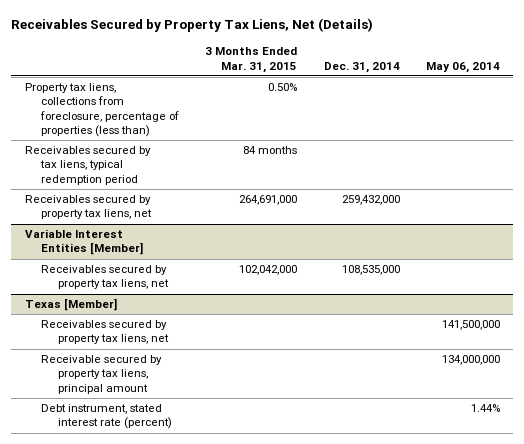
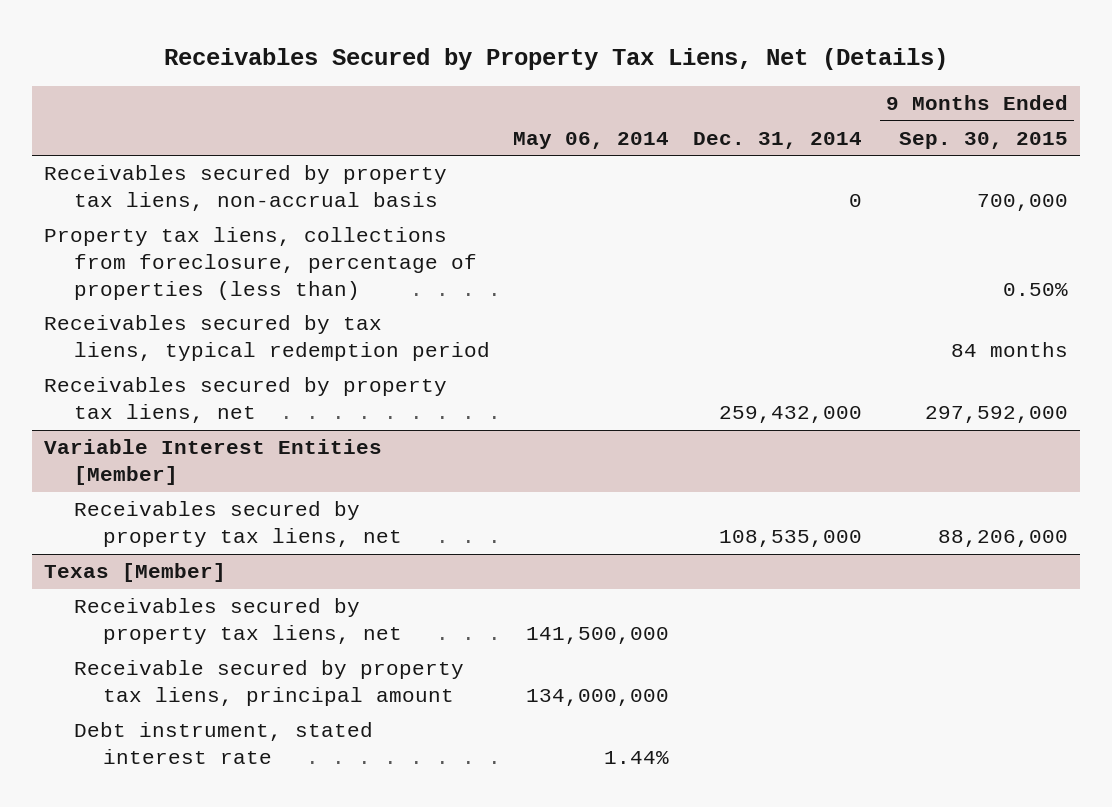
- | 3 Months Ended Mar. 31, 2015 | Dec. 31, 2014 | May 06, 2014
+ | May 06, 2014 | Dec. 31, 2014 | 9 Months Ended Sep. 30, 2015
+ Receivables secured by property tax liens, non-accrual basis | | 0 | 700,000
@ Texas [Member]
- Debt instrument, stated interest rate (percent) | | | 1.44%
+ Debt instrument, stated interest rate | 1.44% | |

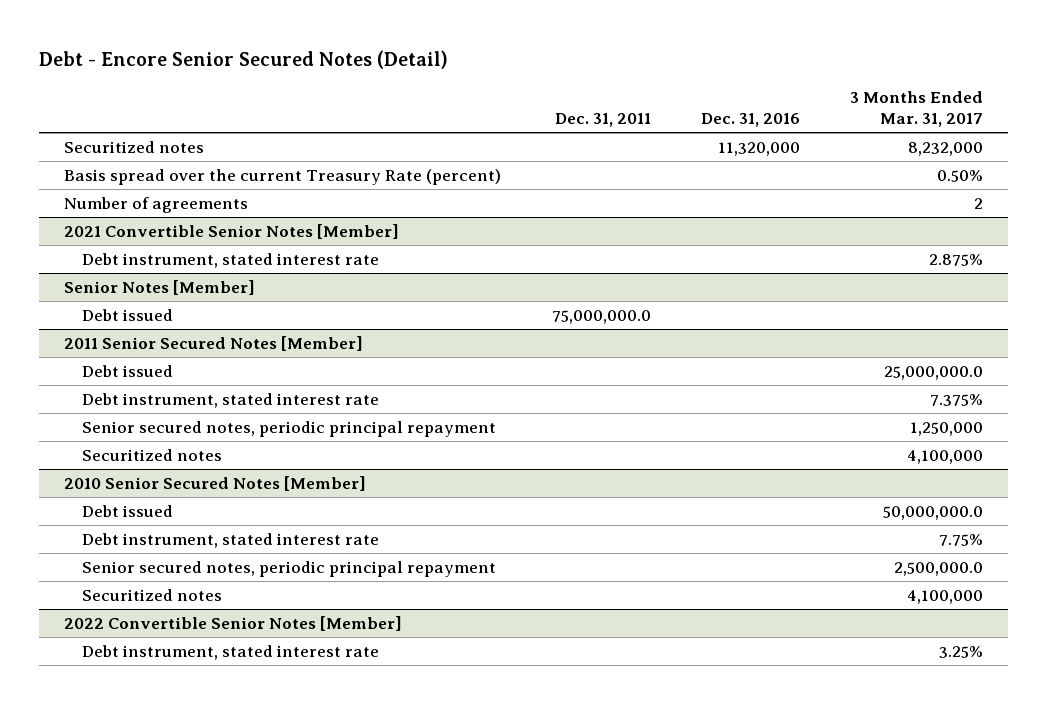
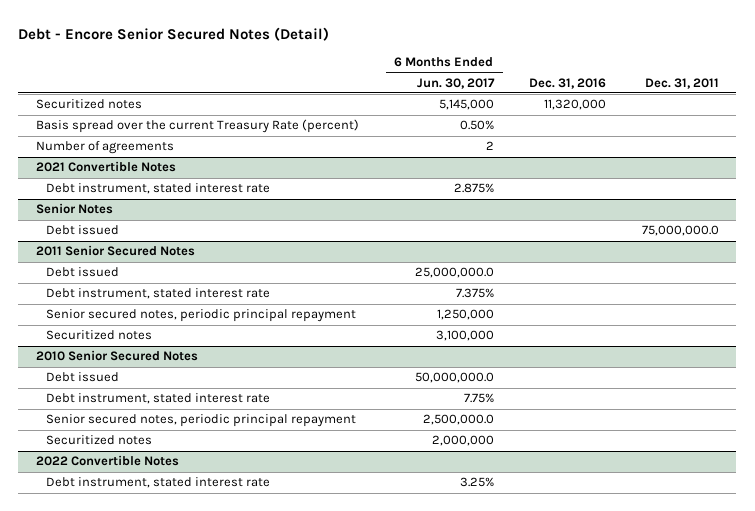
- | Dec. 31, 2011 | Dec. 31, 2016 | 3 Months Ended Mar. 31, 2017
+ | 6 Months Ended Jun. 30, 2017 | Dec. 31, 2016 | Dec. 31, 2011
- 2021 Convertible Senior Notes [Member]
+ 2021 Convertible Notes
- Senior Notes [Member]
+ Senior Notes
- 2011 Senior Secured Notes [Member]
+ 2011 Senior Secured Notes
- 2010 Senior Secured Notes [Member]
+ 2010 Senior Secured Notes
- 2022 Convertible Senior Notes [Member]
+ 2022 Convertible Notes

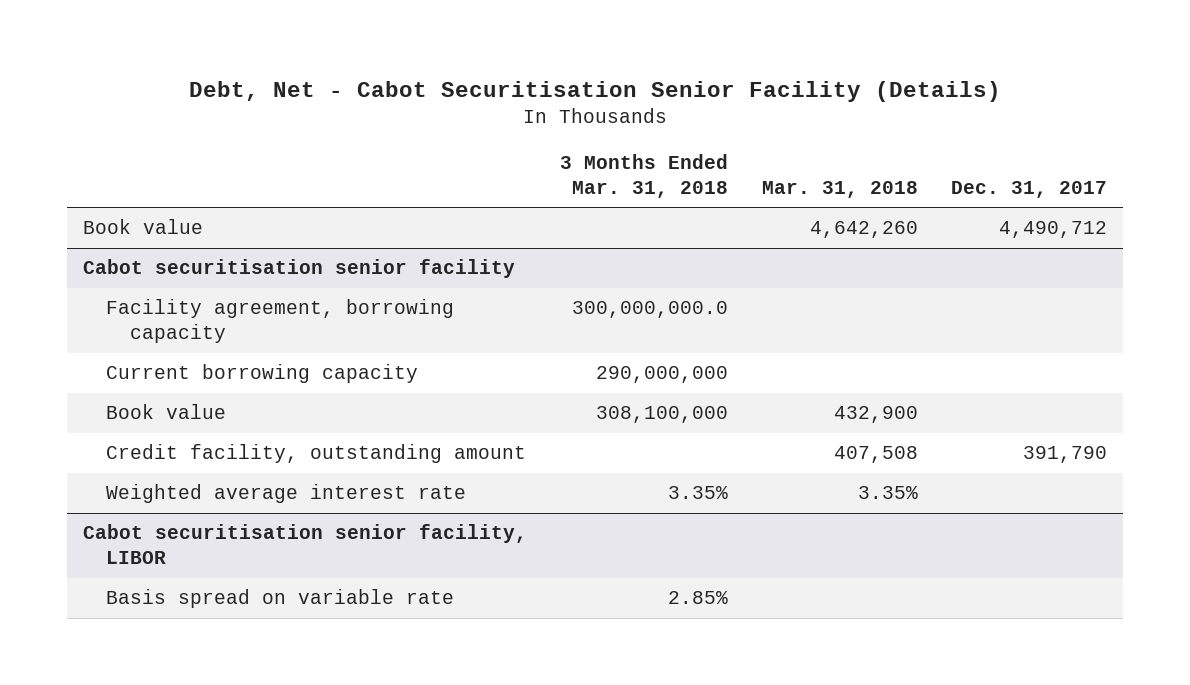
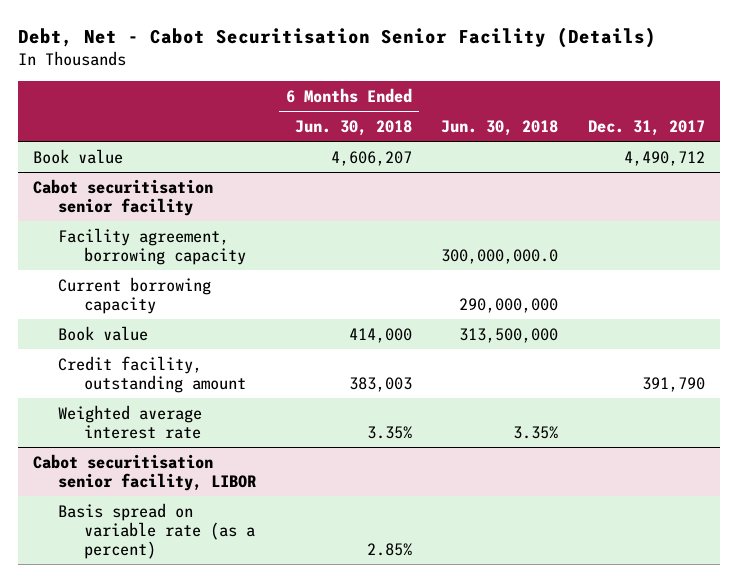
- | 3 Months Ended Mar. 31, 2018 | Mar. 31, 2018 | Dec. 31, 2017
+ | 6 Months Ended Jun. 30, 2018 | Jun. 30, 2018 | Dec. 31, 2017
@ Cabot securitisation senior facility, LIBOR
- Basis spread on variable rate | 2.85% | |
+ Basis spread on variable rate (as a percent) | 2.85% | |

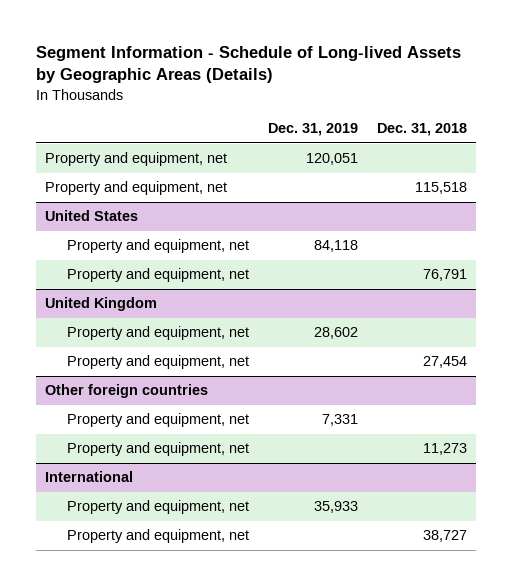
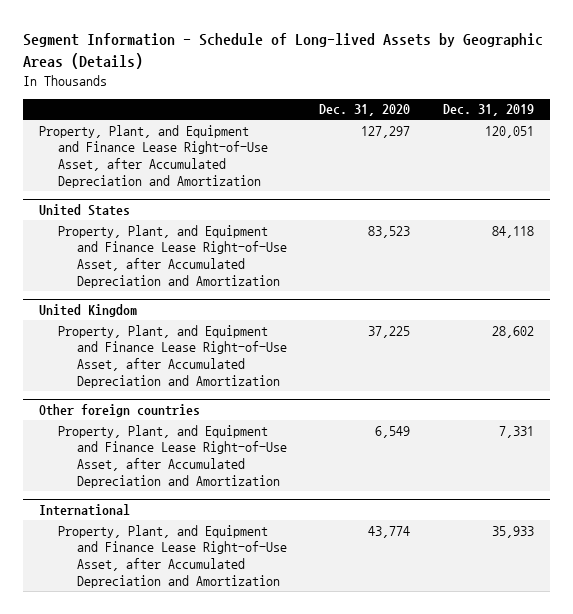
- | Dec. 31, 2019 | Dec. 31, 2018
+ | Dec. 31, 2020 | Dec. 31, 2019
- Property and equipment, net | 120,051 |
- Property and equipment, net | | 115,518
+ Property, Plant, and Equipment and Finance Lease Right-of-Use Asset, after Accumulated Depreciation and Amortization | 127,297 | 120,051
@ United States
- Property and equipment, net | 84,118 |
- Property and equipment, net | | 76,791
+ Property, Plant, and Equipment and Finance Lease Right-of-Use Asset, after Accumulated Depreciation and Amortization | 83,523 | 84,118
@ United Kingdom
- Property and equipment, net | 28,602 |
- Property and equipment, net | | 27,454
+ Property, Plant, and Equipment and Finance Lease Right-of-Use Asset, after Accumulated Depreciation and Amortization | 37,225 | 28,602
@ Other foreign countries
- Property and equipment, net | 7,331 |
- Property and equipment, net | | 11,273
+ Property, Plant, and Equipment and Finance Lease Right-of-Use Asset, after Accumulated Depreciation and Amortization | 6,549 | 7,331
@ International
- Property and equipment, net | 35,933 |
- Property and equipment, net | | 38,727
+ Property, Plant, and Equipment and Finance Lease Right-of-Use Asset, after Accumulated Depreciation and Amortization | 43,774 | 35,933

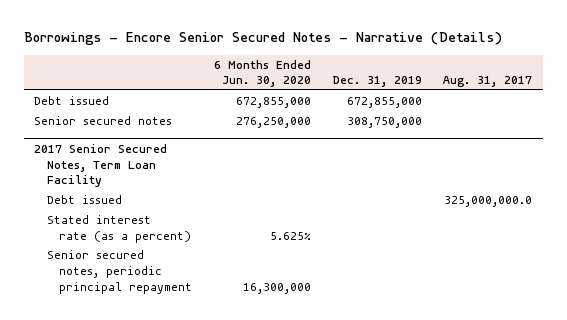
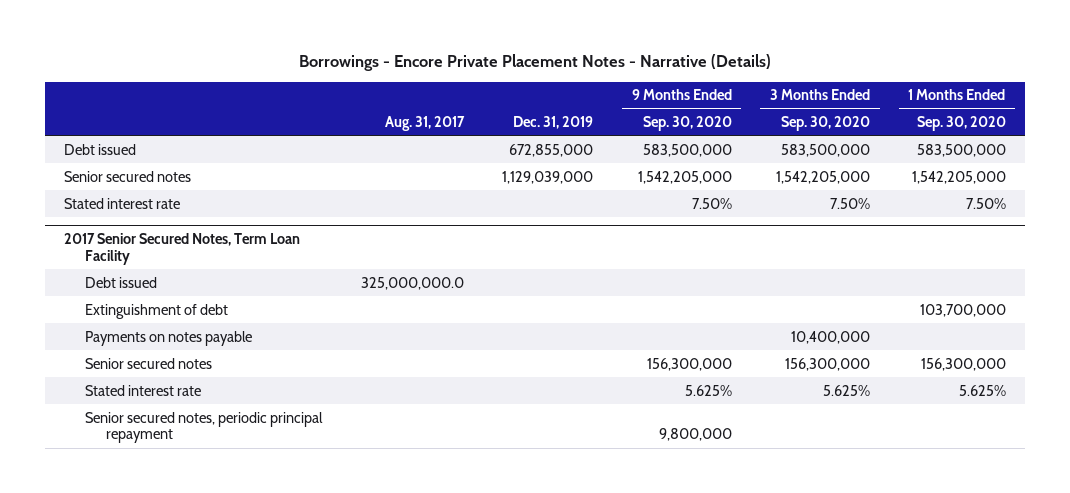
- Borrowings - Encore Senior Secured Notes - Narrative (Details)
+ Borrowings - Encore Private Placement Notes - Narrative (Details)
- | 6 Months Ended Jun. 30, 2020 | Dec. 31, 2019 | Aug. 31, 2017
+ | Aug. 31, 2017 | Dec. 31, 2019 | 9 Months Ended Sep. 30, 2020 | 3 Months Ended Sep. 30, 2020 | 1 Months Ended Sep. 30, 2020
- Senior secured notes | 276,250,000 | 308,750,000 |
+ Senior secured notes | | 1,129,039,000 | 1,542,205,000 | 1,542,205,000 | 1,542,205,000
+ Stated interest rate | | | 7.50% | 7.50% | 7.50%
@ 2017 Senior Secured Notes, Term Loan Facility
- Stated interest rate (as a percent) | 5.625% | |
+ Extinguishment of debt | | | | | 103,700,000
+ Payments on notes payable | | | | 10,400,000 |
+ Senior secured notes | | | 156,300,000 | 156,300,000 | 156,300,000
+ Stated interest rate | | | 5.625% | 5.625% | 5.625%

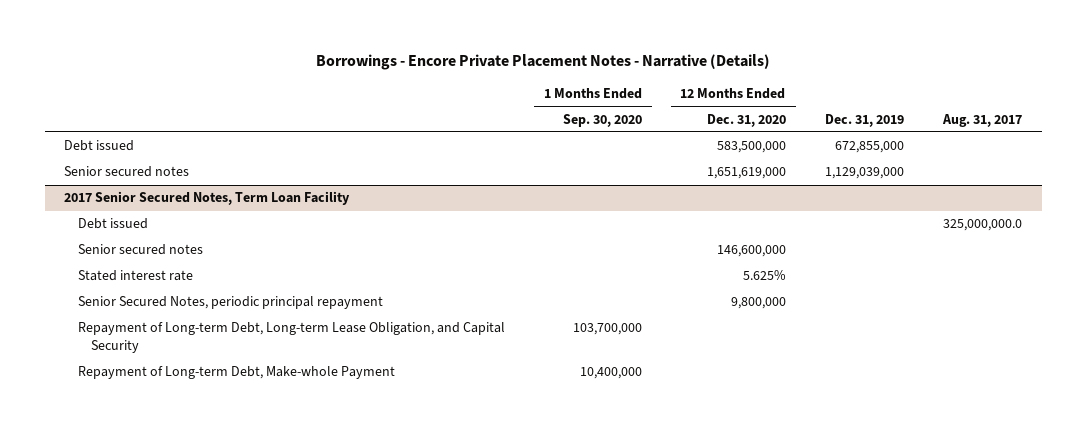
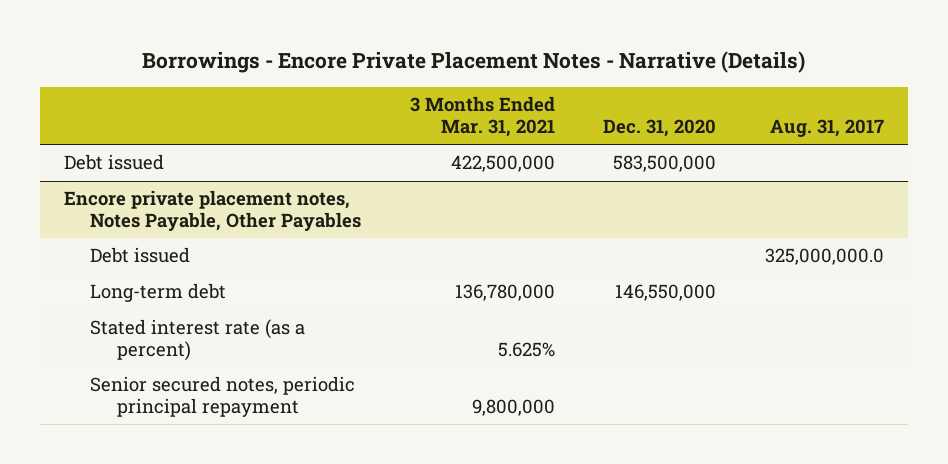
- | 1 Months Ended Sep. 30, 2020 | 12 Months Ended Dec. 31, 2020 | Dec. 31, 2019 | Aug. 31, 2017
+ | 3 Months Ended Mar. 31, 2021 | Dec. 31, 2020 | Aug. 31, 2017
- Senior secured notes | | 1,651,619,000 | 1,129,039,000 |
- 2017 Senior Secured Notes, Term Loan Facility
+ Encore private placement notes, Notes Payable, Other Payables
- Senior secured notes | | 146,600,000 | |
- Stated interest rate | | 5.625% | |
- Senior Secured Notes, periodic principal repayment | | 9,800,000 | |
- Repayment of Long-term Debt, Long-term Lease Obligation, and Capital Security | 103,700,000 | | |
- Repayment of Long-term Debt, Make-whole Payment | 10,400,000 | | |
+ Long-term debt | 136,780,000 | 146,550,000 |
+ Stated interest rate (as a percent) | 5.625% | |
+ Senior secured notes, periodic principal repayment | 9,800,000 | |

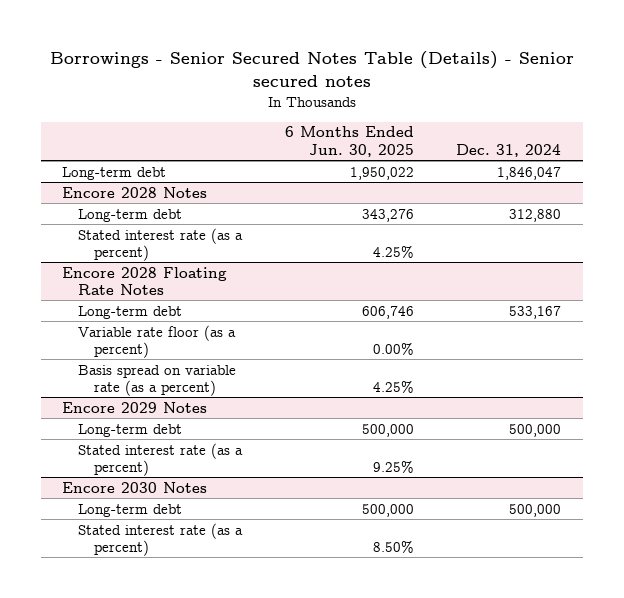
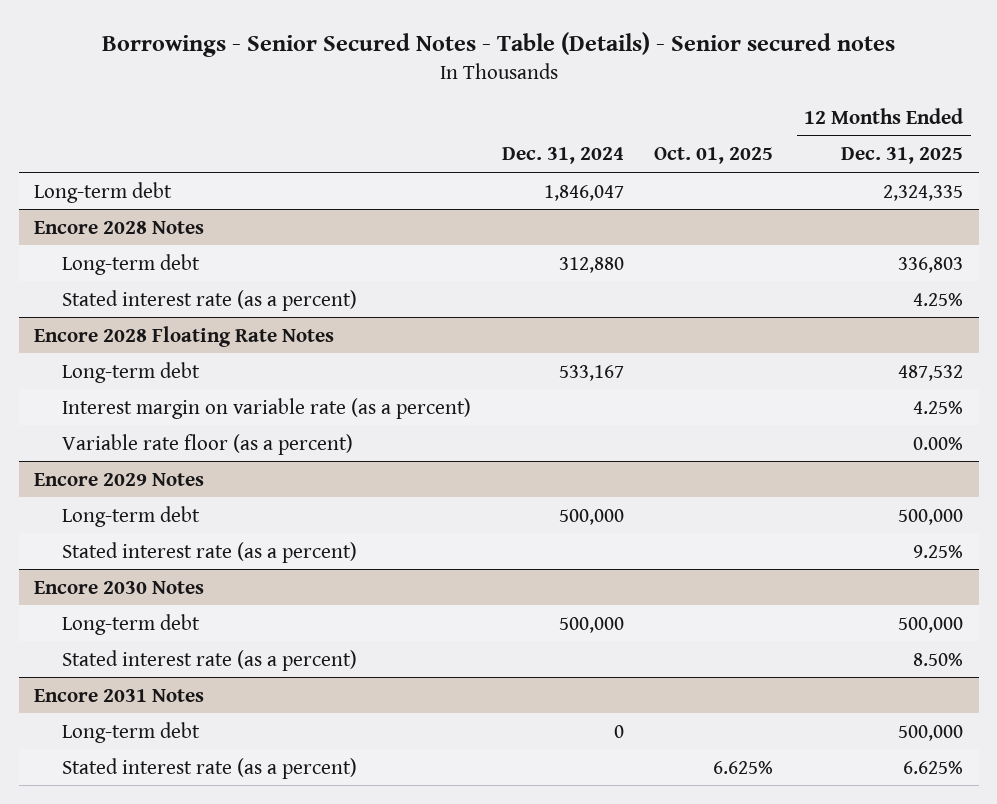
- Borrowings - Senior Secured Notes Table (Details) - Senior secured notes
+ Borrowings - Senior Secured Notes - Table (Details) - Senior secured notes
- | 6 Months Ended Jun. 30, 2025 | Dec. 31, 2024
+ | Dec. 31, 2024 | Oct. 01, 2025 | 12 Months Ended Dec. 31, 2025
@ Encore 2028 Floating Rate Notes
+ Interest margin on variable rate (as a percent) | | | 4.25%
- Basis spread on variable rate (as a percent) | 4.25% |
+ Encore 2031 Notes
+ Long-term debt | 0 | | 500,000
+ Stated interest rate (as a percent) | | 6.625% | 6.625%

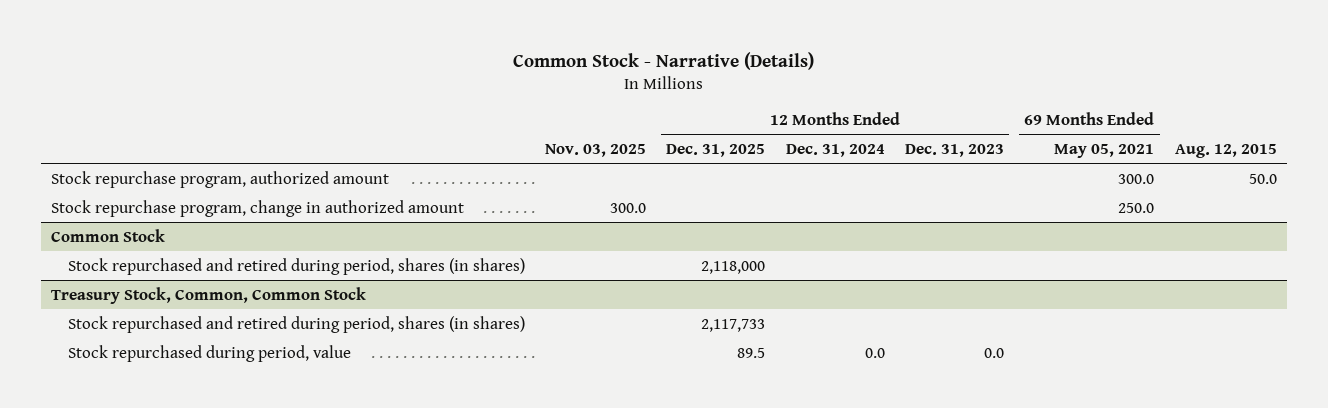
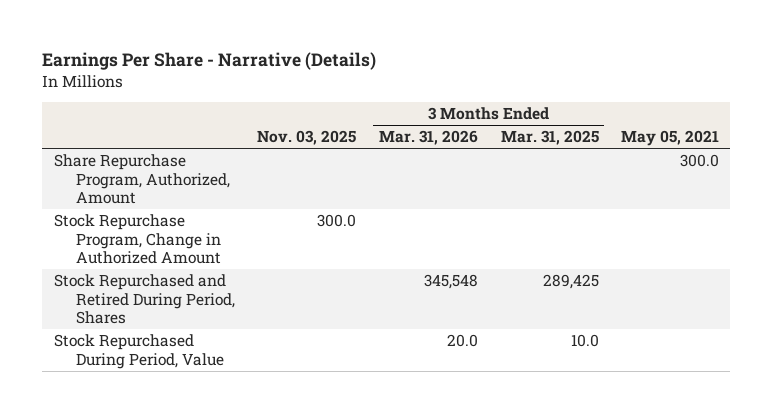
- Common Stock - Narrative (Details)
+ Earnings Per Share - Narrative (Details)
- | Nov. 03, 2025 | 12 Months Ended Dec. 31, 2025 | 12 Months Ended Dec. 31, 2024 | 12 Months Ended Dec. 31, 2023 | 69 Months Ended May 05, 2021 | Aug. 12, 2015
+ | Nov. 03, 2025 | 3 Months Ended Mar. 31, 2026 | 3 Months Ended Mar. 31, 2025 | May 05, 2021
- Stock repurchase program, authorized amount | | | | | 300.0 | 50.0
- Stock repurchase program, change in authorized amount | 300.0 | | | | 250.0 |
- Common Stock
- Stock repurchased and retired during period, shares (in shares) | | 2,118,000 | | | |
- Treasury Stock, Common, Common Stock
- Stock repurchased and retired during period, shares (in shares) | | 2,117,733 | | | |
- Stock repurchased during period, value | | 89.5 | 0.0 | 0.0 | |
+ Share Repurchase Program, Authorized, Amount | | | | 300.0
+ Stock Repurchase Program, Change in Authorized Amount | 300.0 | | |
+ Stock Repurchased and Retired During Period, Shares | | 345,548 | 289,425 |
+ Stock Repurchased During Period, Value | | 20.0 | 10.0 |

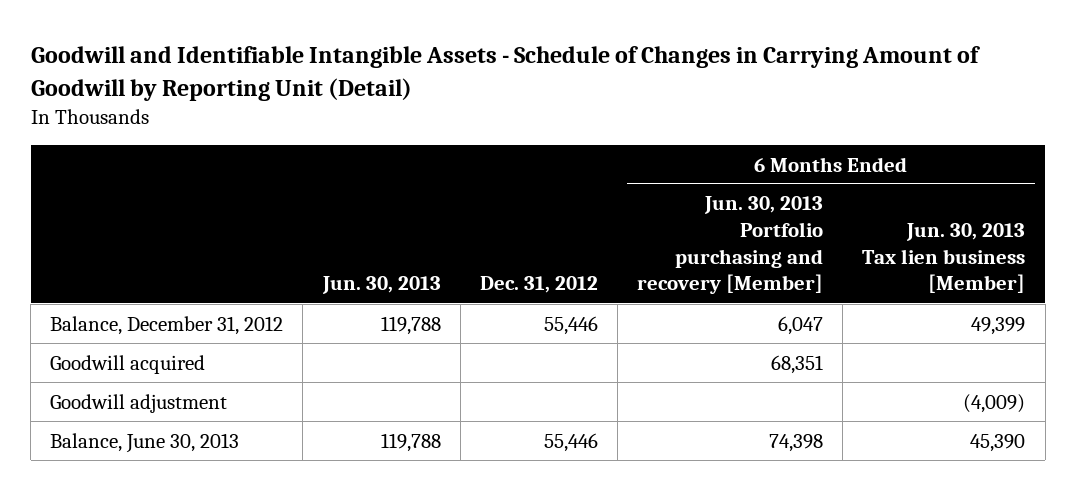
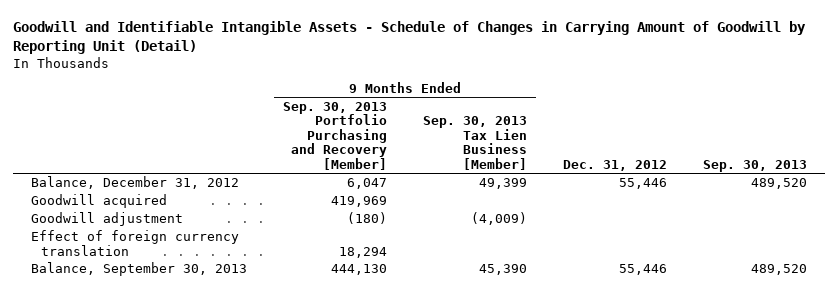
- | Jun. 30, 2013 | Dec. 31, 2012 | 6 Months Ended Jun. 30, 2013 Portfolio purchasing and recovery [Member] | 6 Months Ended Jun. 30, 2013 Tax lien business [Member]
+ | 9 Months Ended Sep. 30, 2013 Portfolio Purchasing and Recovery [Member] | 9 Months Ended Sep. 30, 2013 Tax Lien Business [Member] | Dec. 31, 2012 | Sep. 30, 2013
- Balance, June 30, 2013 | 119,788 | 55,446 | 74,398 | 45,390
+ Effect of foreign currency translation | 18,294 | | |
+ Balance, September 30, 2013 | 444,130 | 45,390 | 55,446 | 489,520

